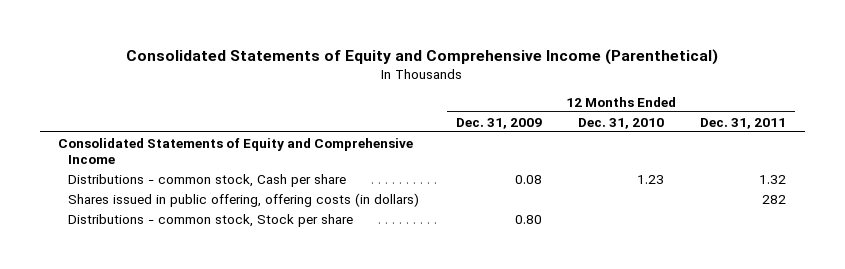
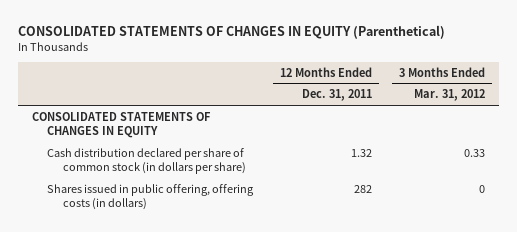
- Consolidated Statements of Equity and Comprehensive Income (Parenthetical)
+ CONSOLIDATED STATEMENTS OF CHANGES IN EQUITY (Parenthetical)
- | 12 Months Ended Dec. 31, 2009 | 12 Months Ended Dec. 31, 2010 | 12 Months Ended Dec. 31, 2011
+ | 12 Months Ended Dec. 31, 2011 | 3 Months Ended Mar. 31, 2012
- Consolidated Statements of Equity and Comprehensive Income
- Distributions - common stock, Cash per share | 0.08 | 1.23 | 1.32
+ CONSOLIDATED STATEMENTS OF CHANGES IN EQUITY
+ Cash distribution declared per share of common stock (in dollars per share) | 1.32 | 0.33
- Distributions - common stock, Stock per share | 0.80 | |

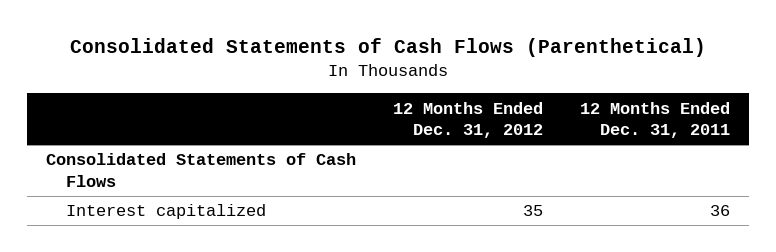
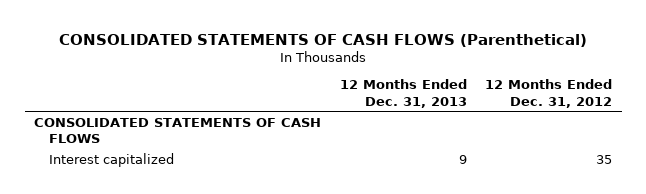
- Consolidated Statements of Cash Flows (Parenthetical)
+ CONSOLIDATED STATEMENTS OF CASH FLOWS (Parenthetical)
- | 12 Months Ended Dec. 31, 2012 | 12 Months Ended Dec. 31, 2011
+ | 12 Months Ended Dec. 31, 2013 | 12 Months Ended Dec. 31, 2012
- Consolidated Statements of Cash Flows
+ CONSOLIDATED STATEMENTS OF CASH FLOWS

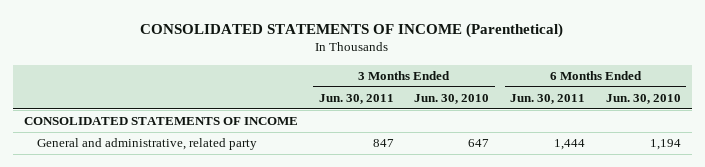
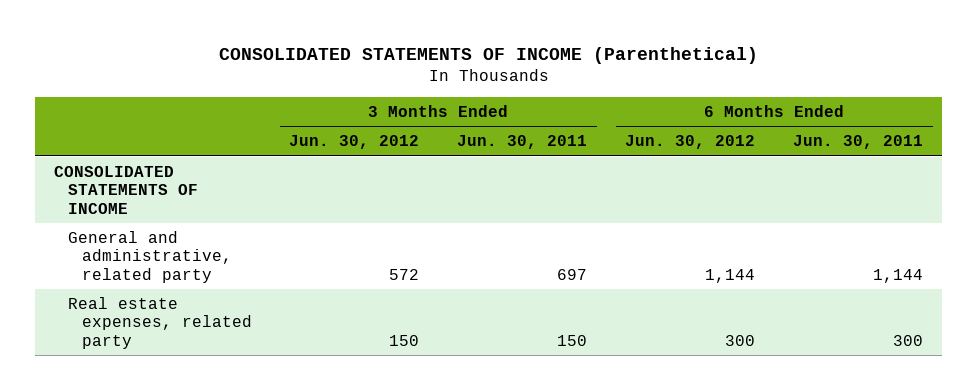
- | 3 Months Ended Jun. 30, 2011 | 3 Months Ended Jun. 30, 2010 | 6 Months Ended Jun. 30, 2011 | 6 Months Ended Jun. 30, 2010
+ | 3 Months Ended Jun. 30, 2012 | 3 Months Ended Jun. 30, 2011 | 6 Months Ended Jun. 30, 2012 | 6 Months Ended Jun. 30, 2011
- General and administrative, related party | 847 | 647 | 1,444 | 1,194
+ General and administrative, related party | 572 | 697 | 1,144 | 1,144
+ Real estate expenses, related party | 150 | 150 | 300 | 300

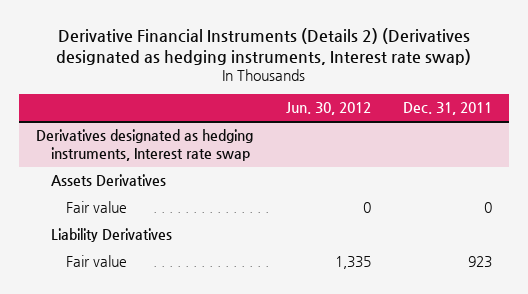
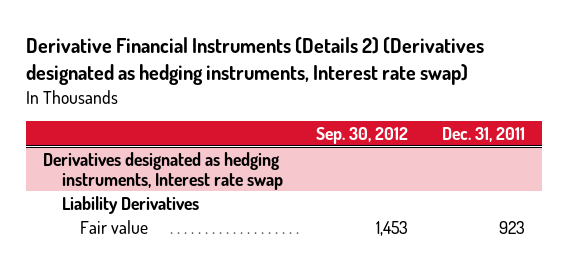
- | Jun. 30, 2012 | Dec. 31, 2011
+ | Sep. 30, 2012 | Dec. 31, 2011
@ Derivatives designated as hedging instruments, Interest rate swap
- Assets Derivatives
- Fair value | 0 | 0

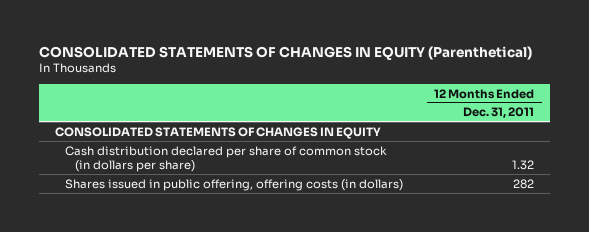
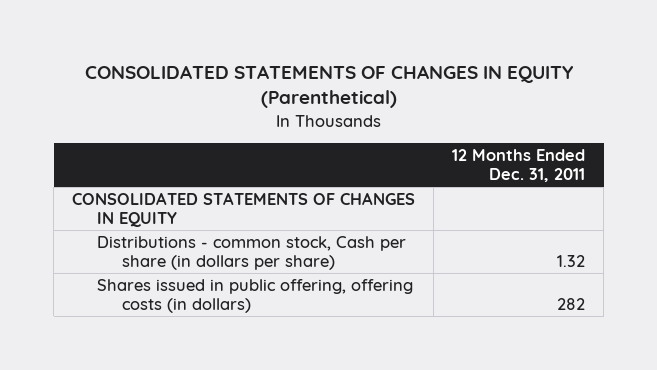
- Cash distribution declared per share of common stock (in dollars per share) | 1.32
+ Distributions - common stock, Cash per share (in dollars per share) | 1.32

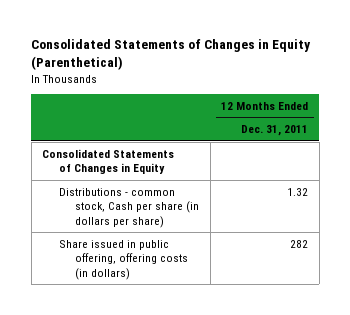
- CONSOLIDATED STATEMENTS OF CHANGES IN EQUITY (Parenthetical)
+ Consolidated Statements of Changes in Equity (Parenthetical)
- CONSOLIDATED STATEMENTS OF CHANGES IN EQUITY
+ Consolidated Statements of Changes in Equity
- Shares issued in public offering, offering costs (in dollars) | 282
+ Share issued in public offering, offering costs (in dollars) | 282

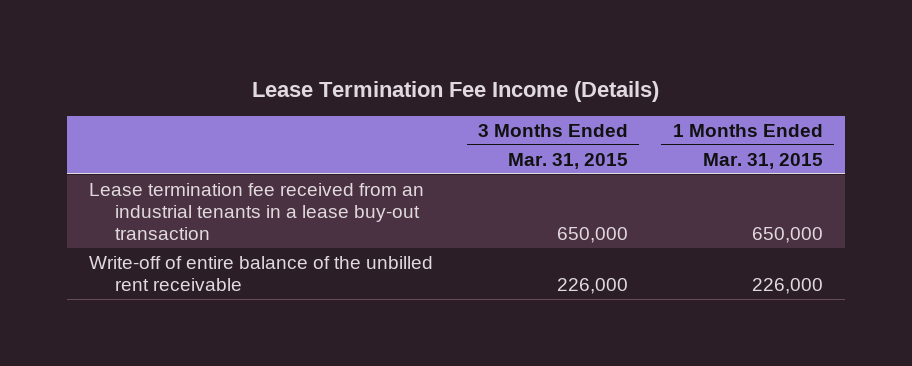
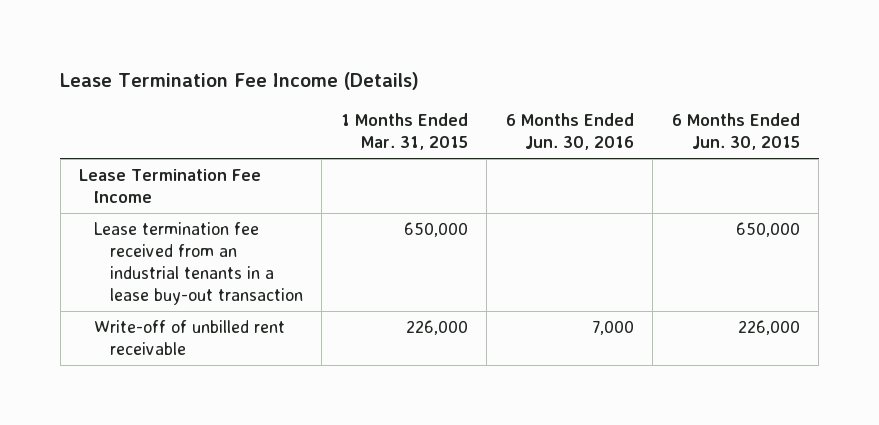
- | 3 Months Ended Mar. 31, 2015 | 1 Months Ended Mar. 31, 2015
+ | 1 Months Ended Mar. 31, 2015 | 6 Months Ended Jun. 30, 2016 | 6 Months Ended Jun. 30, 2015
+ Lease Termination Fee Income
- Write-off of entire balance of the unbilled rent receivable | 226,000 | 226,000
+ Write-off of unbilled rent receivable | 226,000 | 7,000 | 226,000

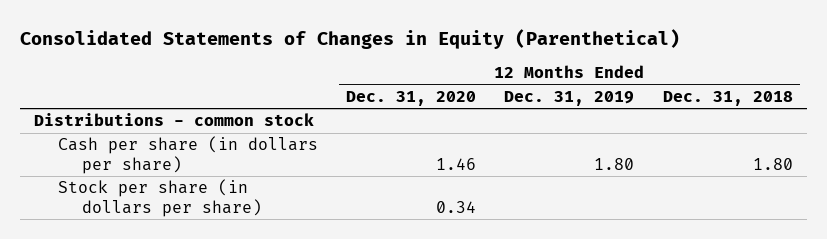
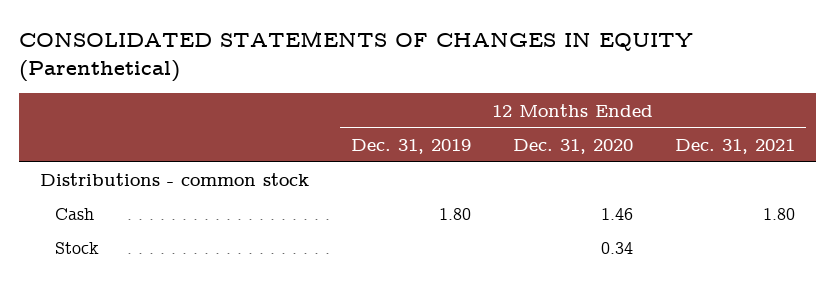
- Consolidated Statements of Changes in Equity (Parenthetical)
+ CONSOLIDATED STATEMENTS OF CHANGES IN EQUITY (Parenthetical)
- | 12 Months Ended Dec. 31, 2020 | 12 Months Ended Dec. 31, 2019 | 12 Months Ended Dec. 31, 2018
+ | 12 Months Ended Dec. 31, 2019 | 12 Months Ended Dec. 31, 2020 | 12 Months Ended Dec. 31, 2021
- Cash per share (in dollars per share) | 1.46 | 1.80 | 1.80
- Stock per share (in dollars per share) | 0.34 | |
+ Cash | 1.80 | 1.46 | 1.80
+ Stock | | 0.34 |

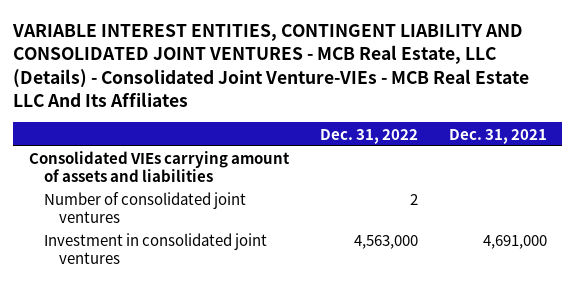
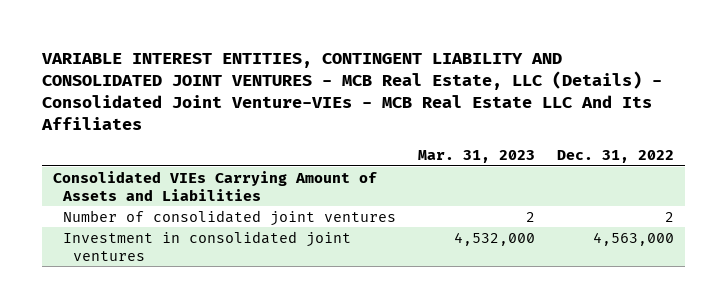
- | Dec. 31, 2022 | Dec. 31, 2021
+ | Mar. 31, 2023 | Dec. 31, 2022
- Consolidated VIEs carrying amount of assets and liabilities
+ Consolidated VIEs Carrying Amount of Assets and Liabilities

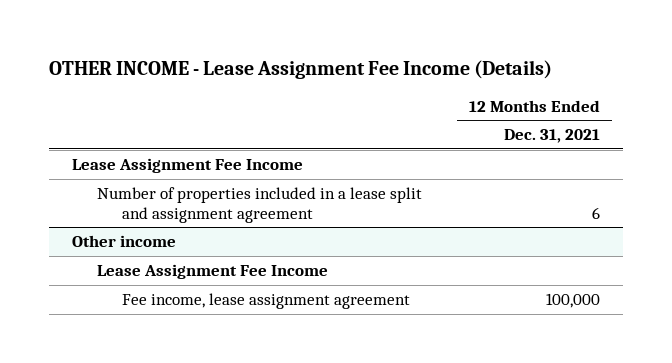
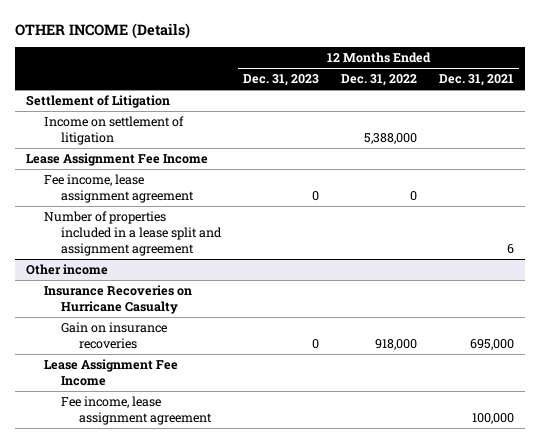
- OTHER INCOME - Lease Assignment Fee Income (Details)
+ OTHER INCOME (Details)
- | 12 Months Ended Dec. 31, 2021
+ | 12 Months Ended Dec. 31, 2023 | 12 Months Ended Dec. 31, 2022 | 12 Months Ended Dec. 31, 2021
+ Settlement of Litigation
+ Income on settlement of litigation | | 5,388,000 |
+ Fee income, lease assignment agreement | 0 | 0 |
@ Other income
+ Insurance Recoveries on Hurricane Casualty
+ Gain on insurance recoveries | 0 | 918,000 | 695,000

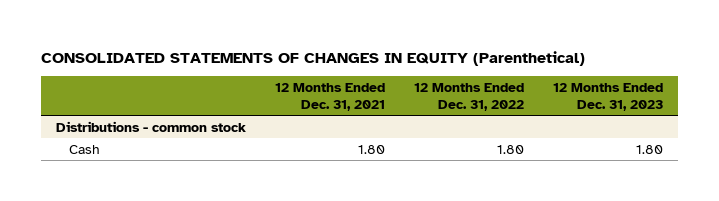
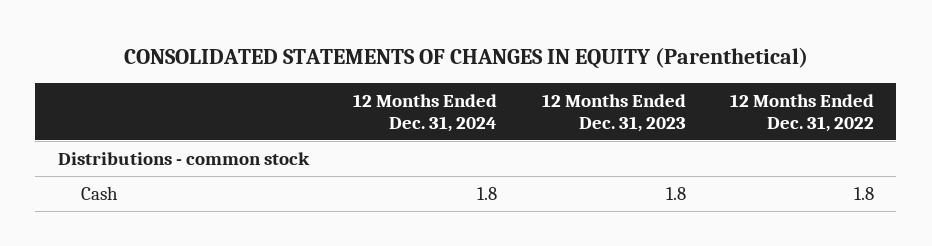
- | 12 Months Ended Dec. 31, 2021 | 12 Months Ended Dec. 31, 2022 | 12 Months Ended Dec. 31, 2023
+ | 12 Months Ended Dec. 31, 2024 | 12 Months Ended Dec. 31, 2023 | 12 Months Ended Dec. 31, 2022
- Cash | 1.80 | 1.80 | 1.80
+ Cash | 1.8 | 1.8 | 1.8

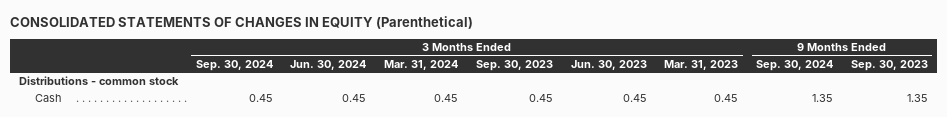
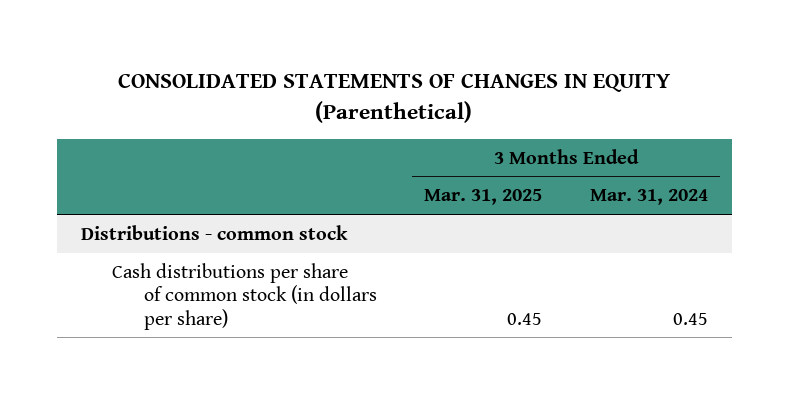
- | 3 Months Ended Sep. 30, 2024 | 3 Months Ended Jun. 30, 2024 | 3 Months Ended Mar. 31, 2024 | 3 Months Ended Sep. 30, 2023 | 3 Months Ended Jun. 30, 2023 | 3 Months Ended Mar. 31, 2023 | 9 Months Ended Sep. 30, 2024 | 9 Months Ended Sep. 30, 2023
+ | 3 Months Ended Mar. 31, 2025 | 3 Months Ended Mar. 31, 2024
- Cash | 0.45 | 0.45 | 0.45 | 0.45 | 0.45 | 0.45 | 1.35 | 1.35
+ Cash distributions per share of common stock (in dollars per share) | 0.45 | 0.45

